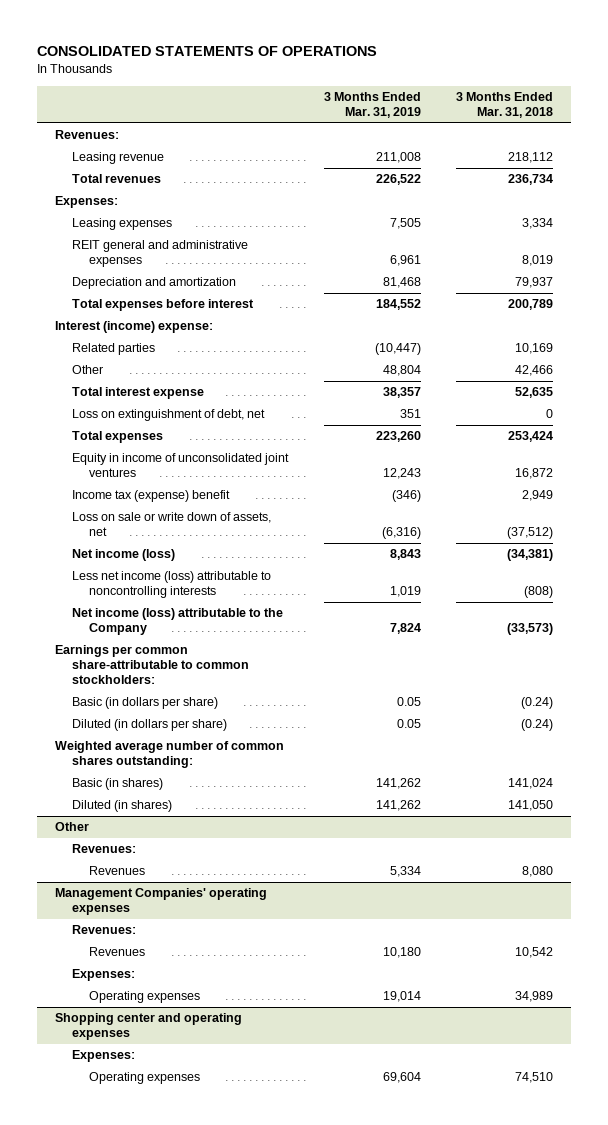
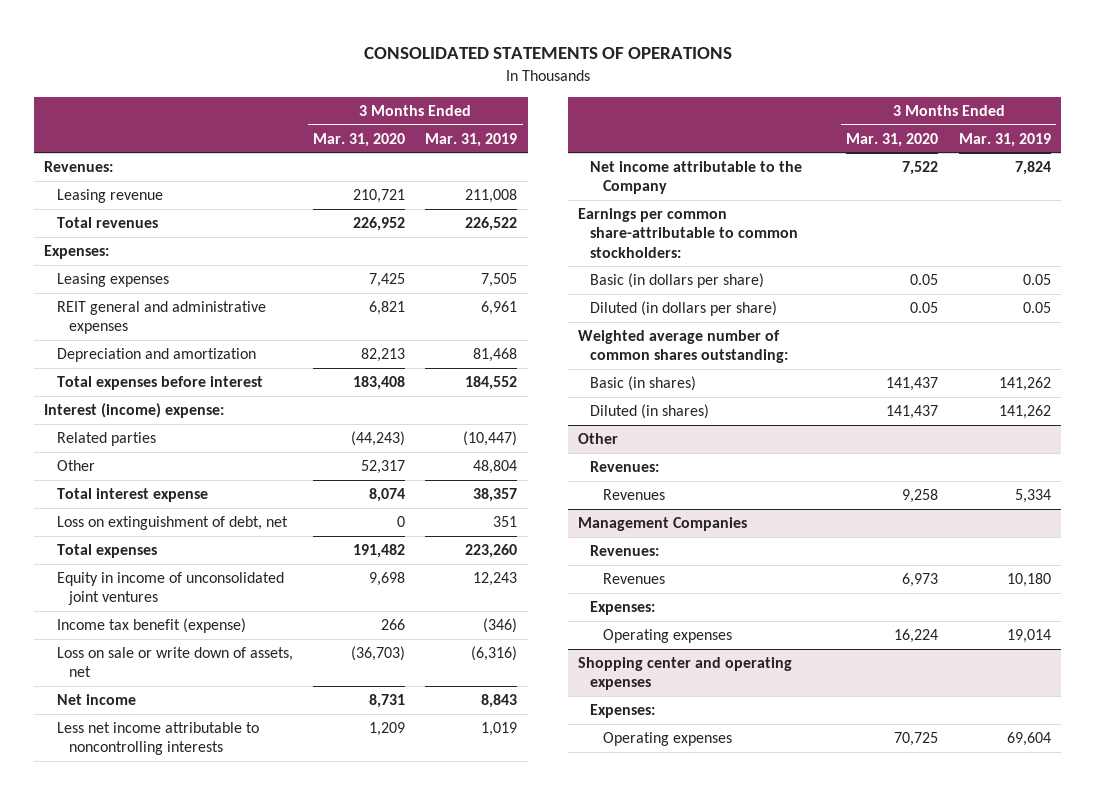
- | 3 Months Ended Mar. 31, 2019 | 3 Months Ended Mar. 31, 2018
+ | 3 Months Ended Mar. 31, 2020 | 3 Months Ended Mar. 31, 2019
- Income tax (expense) benefit | (346) | 2,949
+ Income tax benefit (expense) | 266 | (346)
- Net income (loss) | 8,843 | (34,381)
- Less net income (loss) attributable to noncontrolling interests | 1,019 | (808)
- Net income (loss) attributable to the Company | 7,824 | (33,573)
+ Net income | 8,731 | 8,843
+ Less net income attributable to noncontrolling interests | 1,209 | 1,019
+ Net income attributable to the Company | 7,522 | 7,824
- Management Companies' operating expenses
+ Management Companies

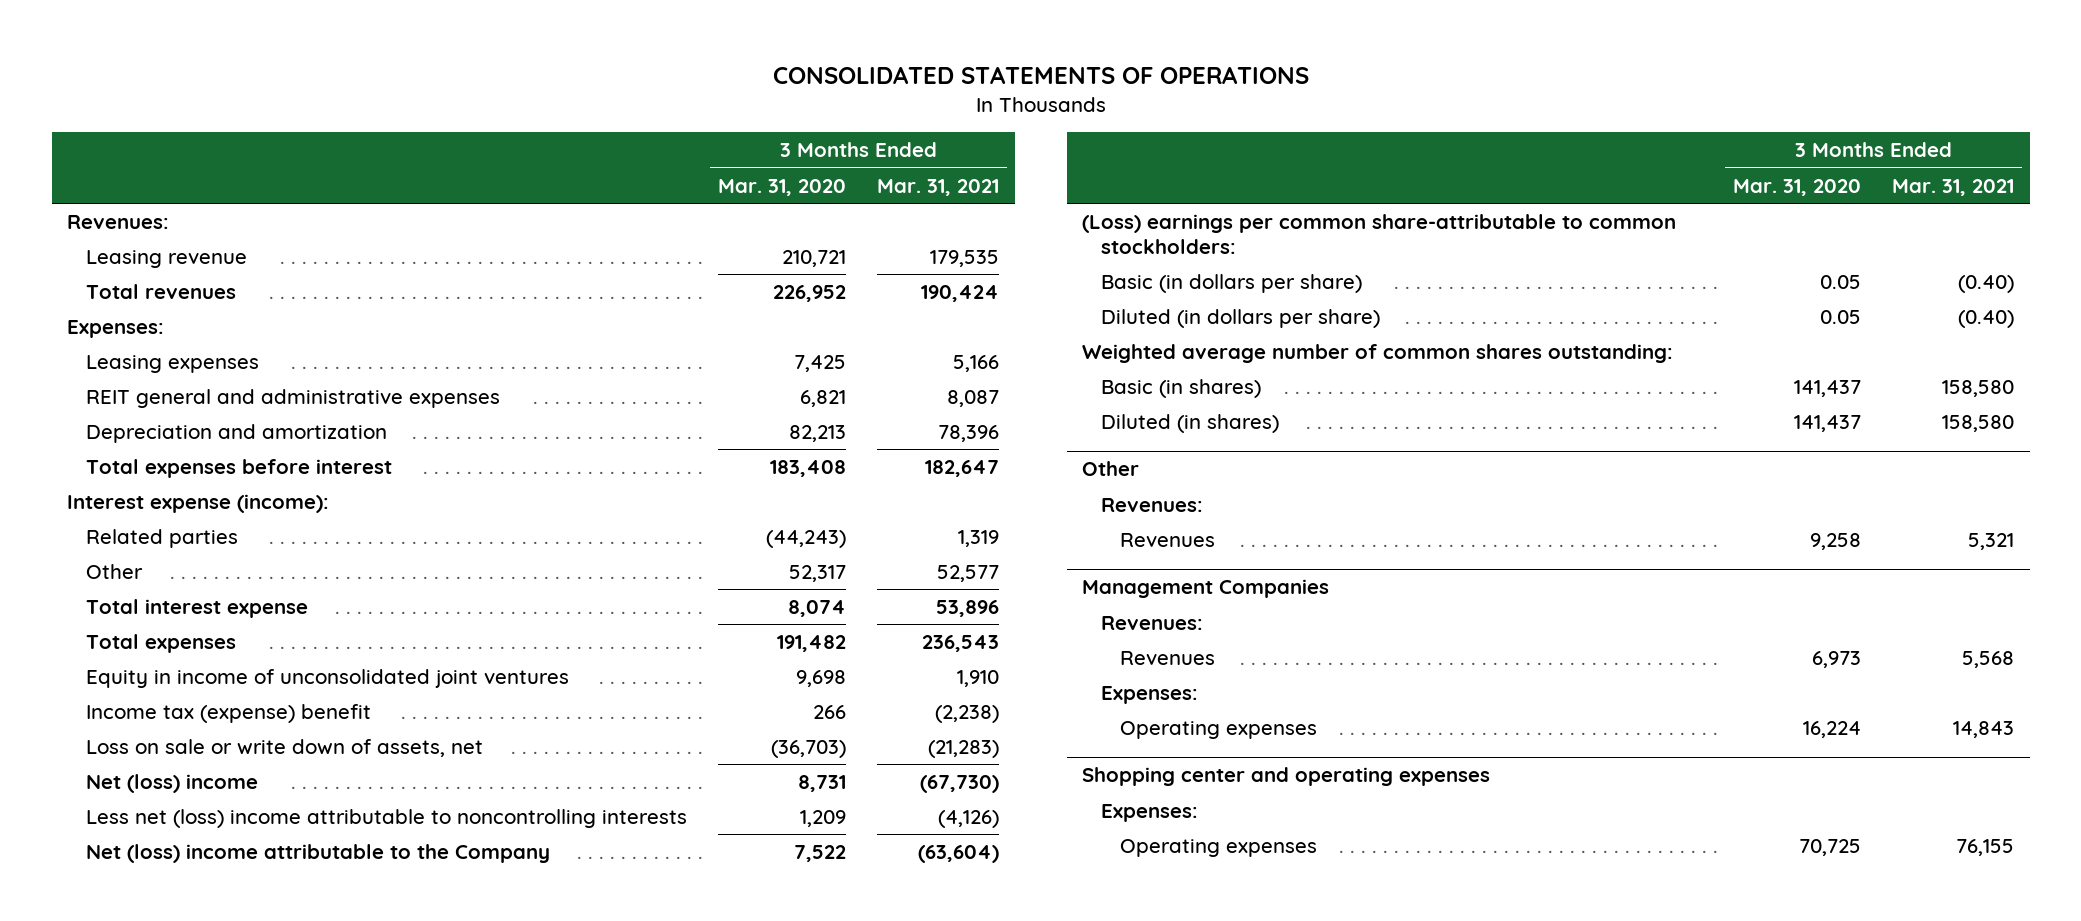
- | 3 Months Ended Mar. 31, 2020 | 3 Months Ended Mar. 31, 2019
+ | 3 Months Ended Mar. 31, 2020 | 3 Months Ended Mar. 31, 2021
- Interest (income) expense:
+ Interest expense (income):
- Loss on extinguishment of debt, net | 0 | 351
- Income tax benefit (expense) | 266 | (346)
+ Income tax (expense) benefit | 266 | (2,238)
- Net income | 8,731 | 8,843
- Less net income attributable to noncontrolling interests | 1,209 | 1,019
- Net income attributable to the Company | 7,522 | 7,824
- Earnings per common share-attributable to common stockholders:
+ Net (loss) income | 8,731 | (67,730)
+ Less net (loss) income attributable to noncontrolling interests | 1,209 | (4,126)
+ Net (loss) income attributable to the Company | 7,522 | (63,604)
+ (Loss) earnings per common share-attributable to common stockholders:

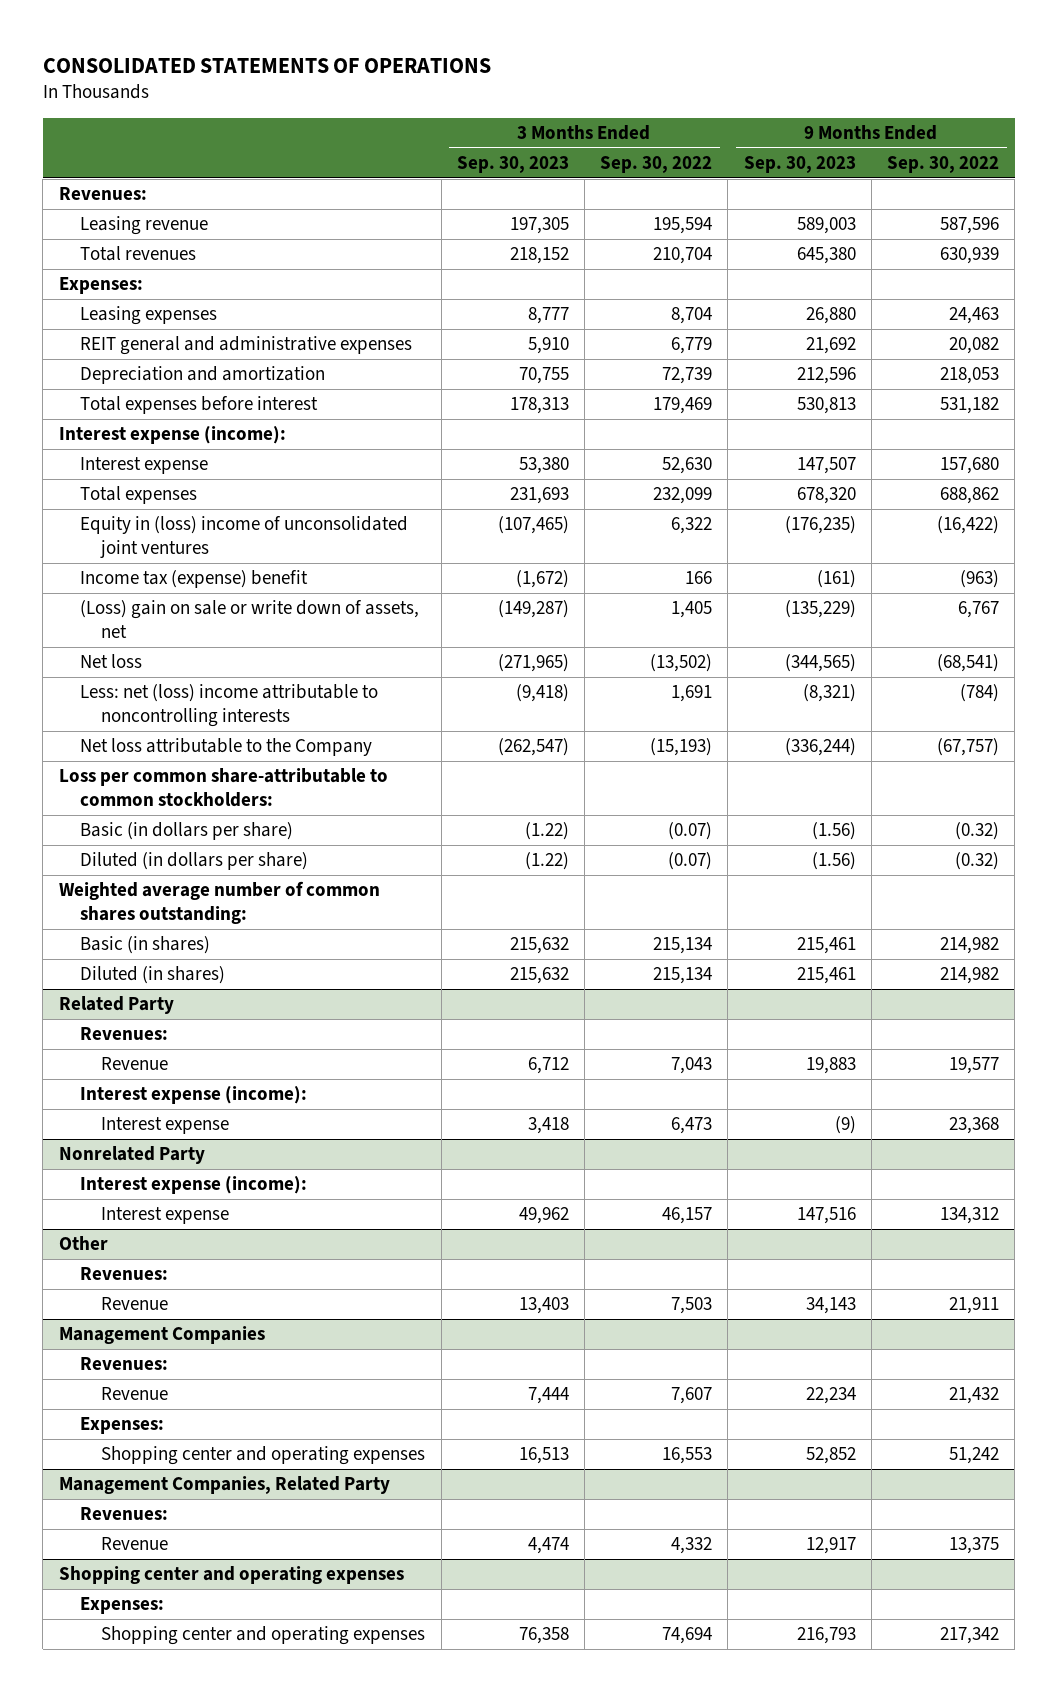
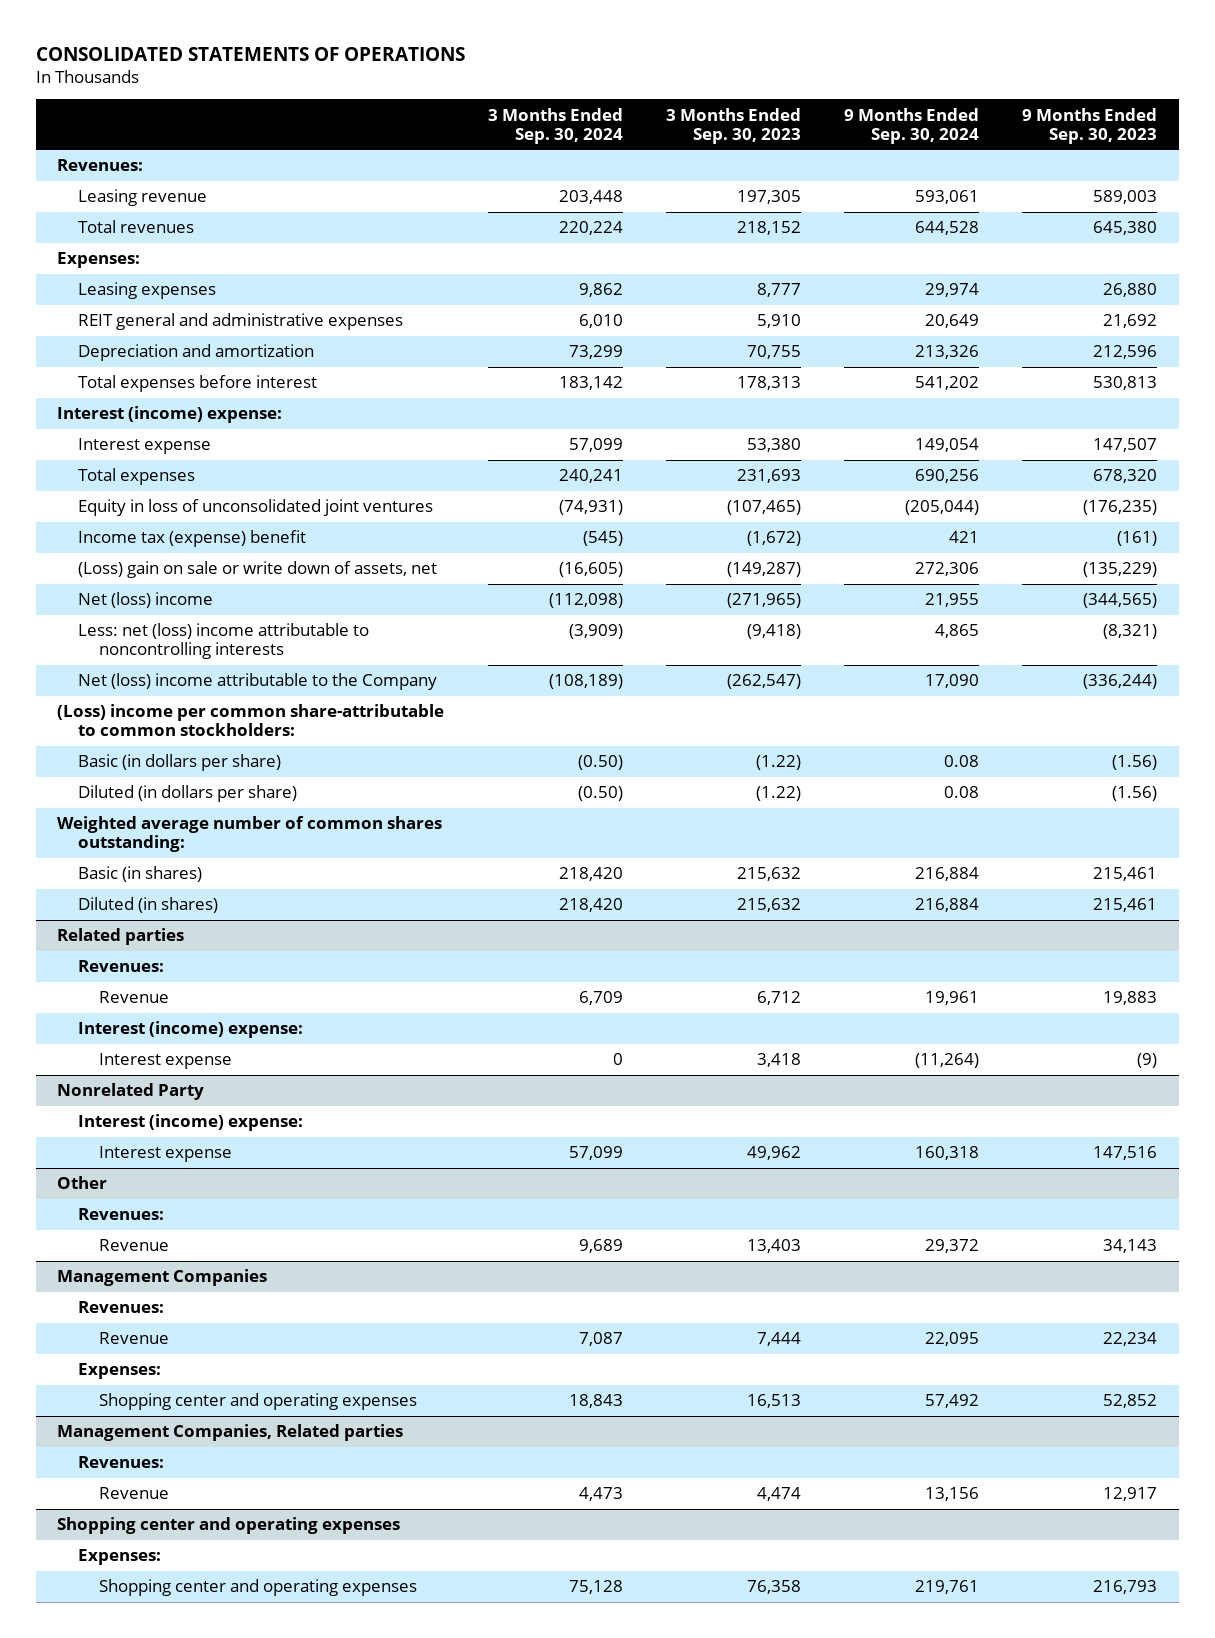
- | 3 Months Ended Sep. 30, 2023 | 3 Months Ended Sep. 30, 2022 | 9 Months Ended Sep. 30, 2023 | 9 Months Ended Sep. 30, 2022
+ | 3 Months Ended Sep. 30, 2024 | 3 Months Ended Sep. 30, 2023 | 9 Months Ended Sep. 30, 2024 | 9 Months Ended Sep. 30, 2023
- Interest expense (income):
+ Interest (income) expense:
- Equity in (loss) income of unconsolidated joint ventures | (107,465) | 6,322 | (176,235) | (16,422)
+ Equity in loss of unconsolidated joint ventures | (74,931) | (107,465) | (205,044) | (176,235)
- Net loss | (271,965) | (13,502) | (344,565) | (68,541)
+ Net (loss) income | (112,098) | (271,965) | 21,955 | (344,565)
- Net loss attributable to the Company | (262,547) | (15,193) | (336,244) | (67,757)
- Loss per common share-attributable to common stockholders:
+ Net (loss) income attributable to the Company | (108,189) | (262,547) | 17,090 | (336,244)
+ (Loss) income per common share-attributable to common stockholders:
- Related Party
+ Related parties
- Interest expense (income):
+ Interest (income) expense:
@ Nonrelated Party
- Interest expense (income):
+ Interest (income) expense:
- Management Companies, Related Party
+ Management Companies, Related parties

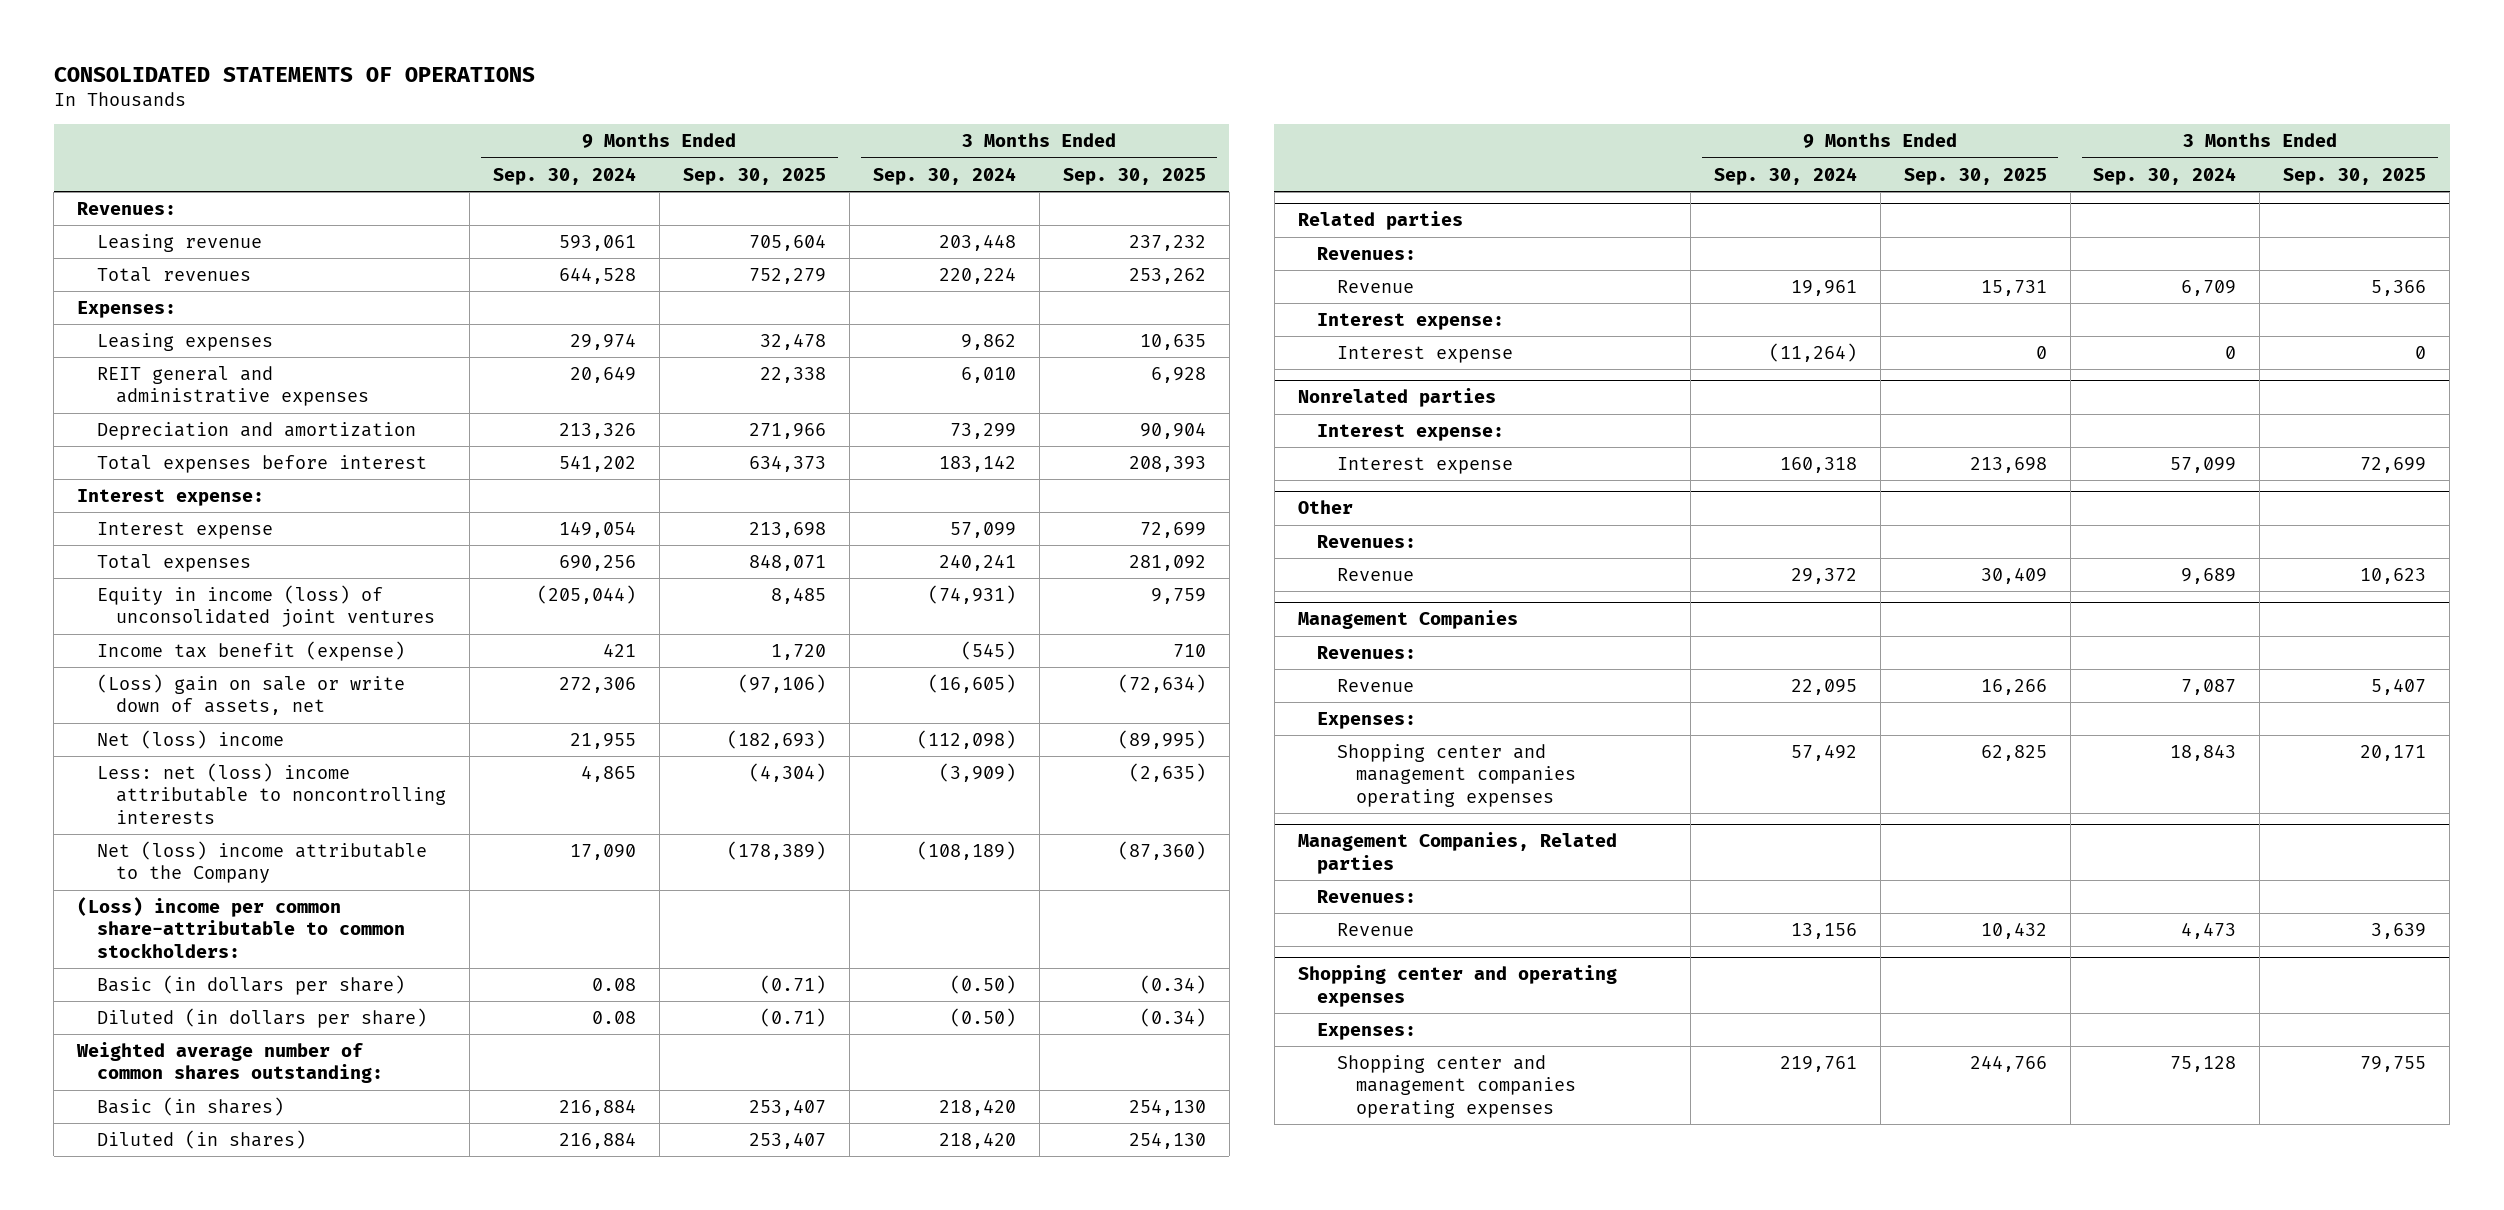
- | 3 Months Ended Sep. 30, 2024 | 3 Months Ended Sep. 30, 2023 | 9 Months Ended Sep. 30, 2024 | 9 Months Ended Sep. 30, 2023
+ | 9 Months Ended Sep. 30, 2024 | 9 Months Ended Sep. 30, 2025 | 3 Months Ended Sep. 30, 2024 | 3 Months Ended Sep. 30, 2025
- Interest (income) expense:
+ Interest expense:
- Equity in loss of unconsolidated joint ventures | (74,931) | (107,465) | (205,044) | (176,235)
- Income tax (expense) benefit | (545) | (1,672) | 421 | (161)
+ Equity in income (loss) of unconsolidated joint ventures | (205,044) | 8,485 | (74,931) | 9,759
+ Income tax benefit (expense) | 421 | 1,720 | (545) | 710
@ Related parties
- Interest (income) expense:
+ Interest expense:
- Nonrelated Party
- Interest (income) expense:
+ Nonrelated parties
+ Interest expense:
@ Management Companies
- Shopping center and operating expenses | 18,843 | 16,513 | 57,492 | 52,852
+ Shopping center and management companies operating expenses | 57,492 | 62,825 | 18,843 | 20,171
@ Shopping center and operating expenses
- Shopping center and operating expenses | 75,128 | 76,358 | 219,761 | 216,793
+ Shopping center and management companies operating expenses | 219,761 | 244,766 | 75,128 | 79,755

